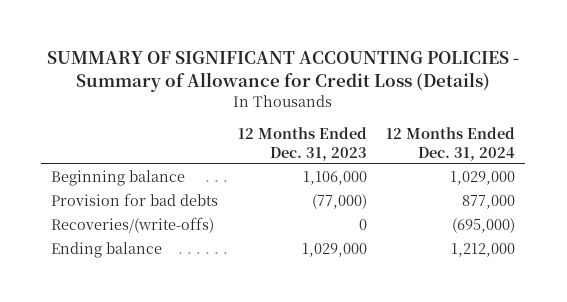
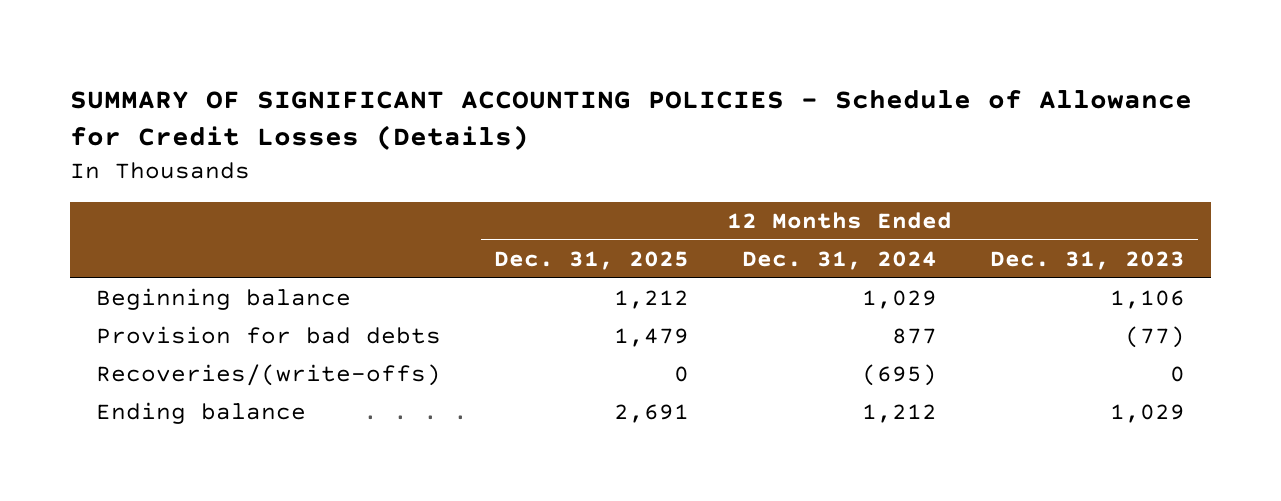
- SUMMARY OF SIGNIFICANT ACCOUNTING POLICIES - Summary of Allowance for Credit Loss (Details)
+ SUMMARY OF SIGNIFICANT ACCOUNTING POLICIES - Schedule of Allowance for Credit Losses (Details)
- | 12 Months Ended Dec. 31, 2023 | 12 Months Ended Dec. 31, 2024
+ | 12 Months Ended Dec. 31, 2025 | 12 Months Ended Dec. 31, 2024 | 12 Months Ended Dec. 31, 2023
- Beginning balance | 1,106,000 | 1,029,000
- Provision for bad debts | (77,000) | 877,000
- Recoveries/(write-offs) | 0 | (695,000)
- Ending balance | 1,029,000 | 1,212,000
+ Beginning balance | 1,212 | 1,029 | 1,106
+ Provision for bad debts | 1,479 | 877 | (77)
+ Recoveries/(write-offs) | 0 | (695) | 0
+ Ending balance | 2,691 | 1,212 | 1,029

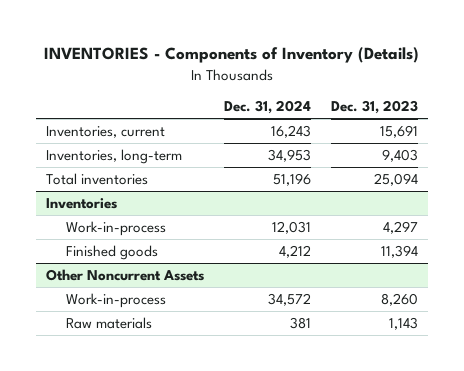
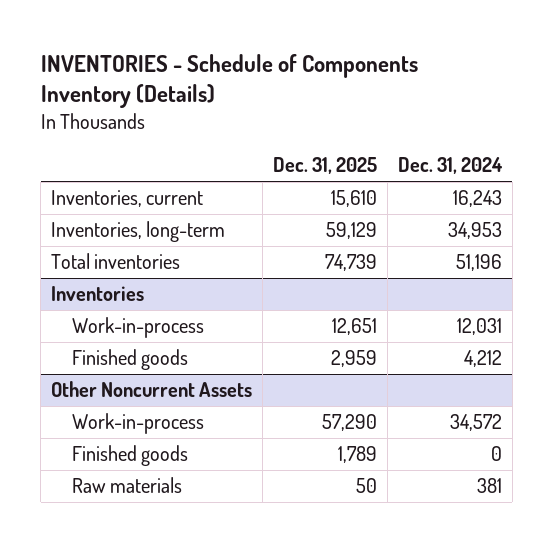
- INVENTORIES - Components of Inventory (Details)
+ INVENTORIES - Schedule of Components Inventory (Details)
- | Dec. 31, 2024 | Dec. 31, 2023
+ | Dec. 31, 2025 | Dec. 31, 2024
@ Other Noncurrent Assets
+ Finished goods | 1,789 | 0

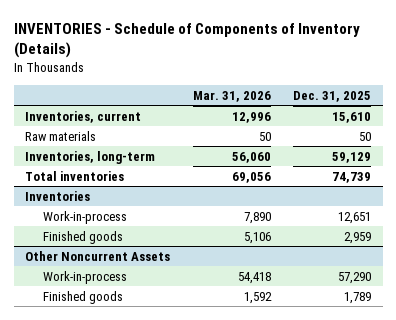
- INVENTORIES - Schedule of Components Inventory (Details)
+ INVENTORIES - Schedule of Components of Inventory (Details)
- | Dec. 31, 2025 | Dec. 31, 2024
+ | Mar. 31, 2026 | Dec. 31, 2025
+ Raw materials | 50 | 50
@ Other Noncurrent Assets
- Raw materials | 50 | 381

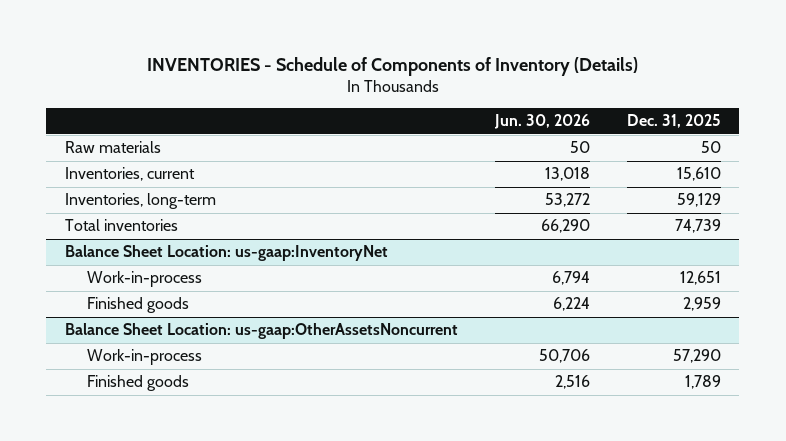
- | Mar. 31, 2026 | Dec. 31, 2025
+ | Jun. 30, 2026 | Dec. 31, 2025
moved down: Inventories, current | 13,018 | 15,610
- Inventories
+ Balance Sheet Location: us-gaap:InventoryNet
- Other Noncurrent Assets
+ Balance Sheet Location: us-gaap:OtherAssetsNoncurrent

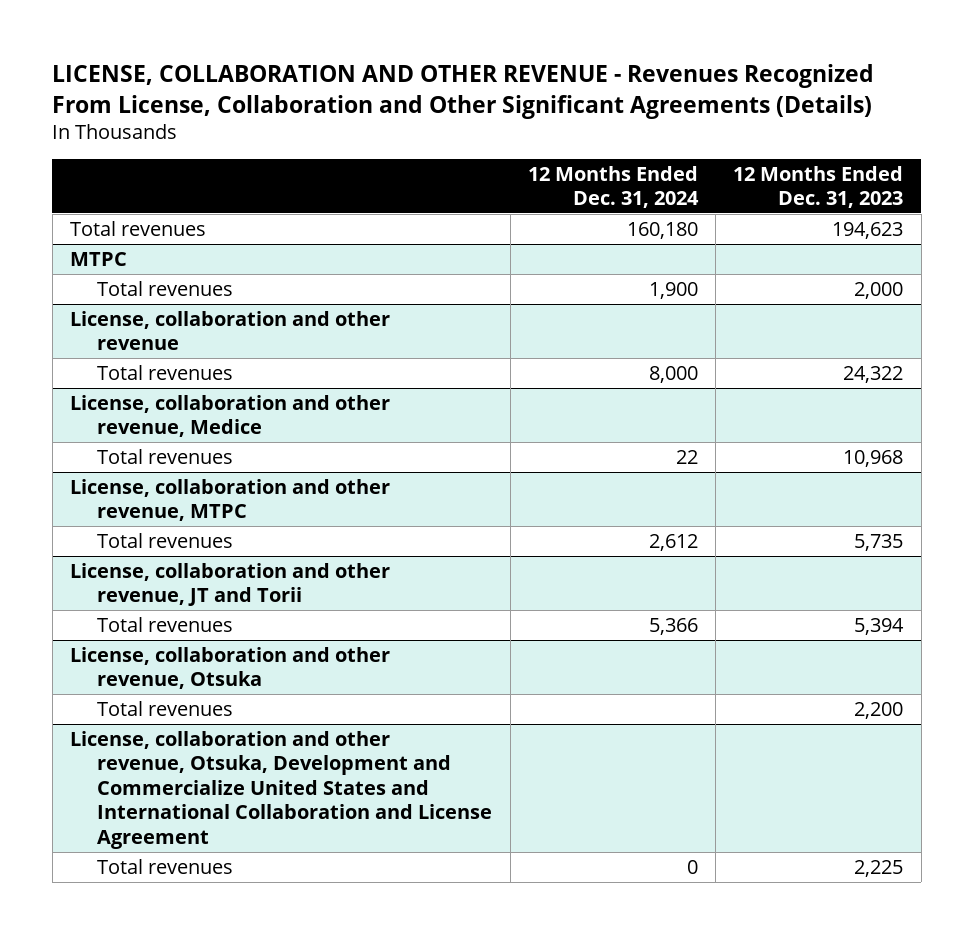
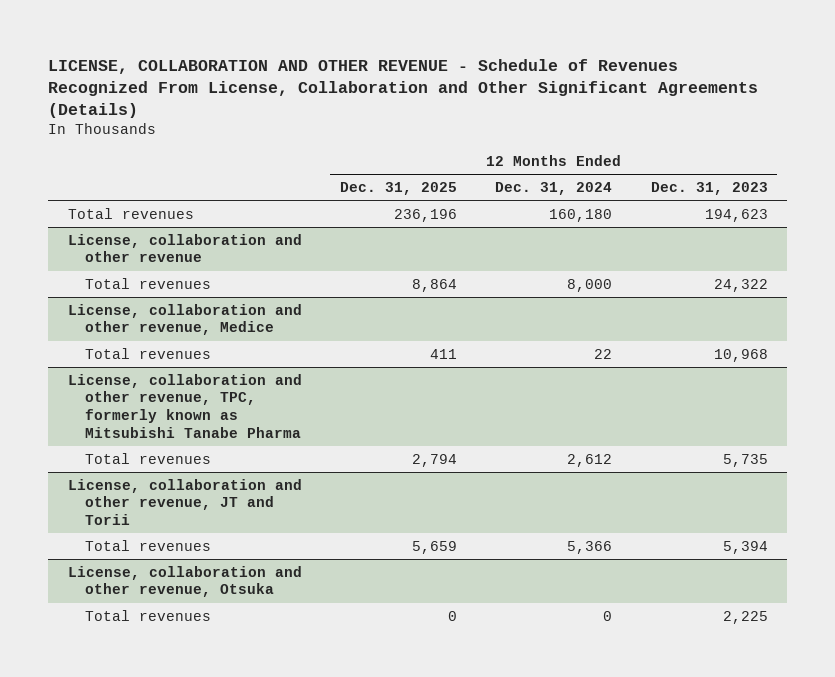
- LICENSE, COLLABORATION AND OTHER REVENUE - Revenues Recognized From License, Collaboration and Other Significant Agreements (Details)
+ LICENSE, COLLABORATION AND OTHER REVENUE - Schedule of Revenues Recognized From License, Collaboration and Other Significant Agreements (Details)
- | 12 Months Ended Dec. 31, 2024 | 12 Months Ended Dec. 31, 2023
+ | 12 Months Ended Dec. 31, 2025 | 12 Months Ended Dec. 31, 2024 | 12 Months Ended Dec. 31, 2023
- MTPC
- Total revenues | 1,900 | 2,000
- License, collaboration and other revenue, MTPC
+ License, collaboration and other revenue, TPC, formerly known as Mitsubishi Tanabe Pharma
@ License, collaboration and other revenue, Otsuka
- Total revenues | | 2,200
- License, collaboration and other revenue, Otsuka, Development and Commercialize United States and International Collaboration and License Agreement

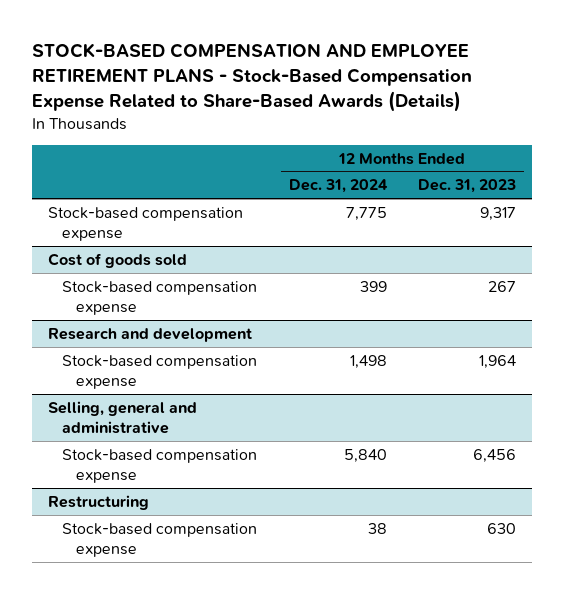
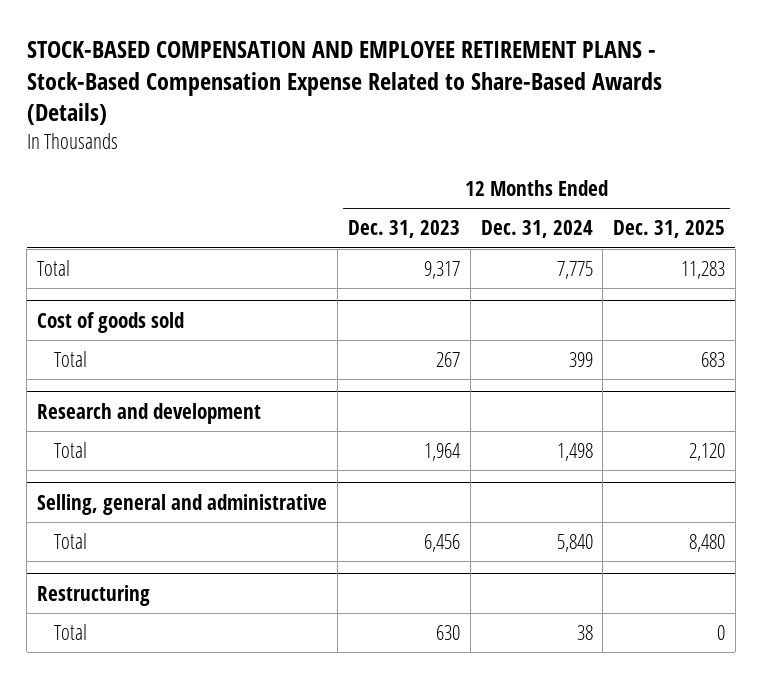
- | 12 Months Ended Dec. 31, 2024 | 12 Months Ended Dec. 31, 2023
+ | 12 Months Ended Dec. 31, 2023 | 12 Months Ended Dec. 31, 2024 | 12 Months Ended Dec. 31, 2025
- Stock-based compensation expense | 7,775 | 9,317
+ Total | 9,317 | 7,775 | 11,283
@ Cost of goods sold
- Stock-based compensation expense | 399 | 267
+ Total | 267 | 399 | 683
@ Research and development
- Stock-based compensation expense | 1,498 | 1,964
+ Total | 1,964 | 1,498 | 2,120
@ Selling, general and administrative
- Stock-based compensation expense | 5,840 | 6,456
+ Total | 6,456 | 5,840 | 8,480
@ Restructuring
- Stock-based compensation expense | 38 | 630
+ Total | 630 | 38 | 0

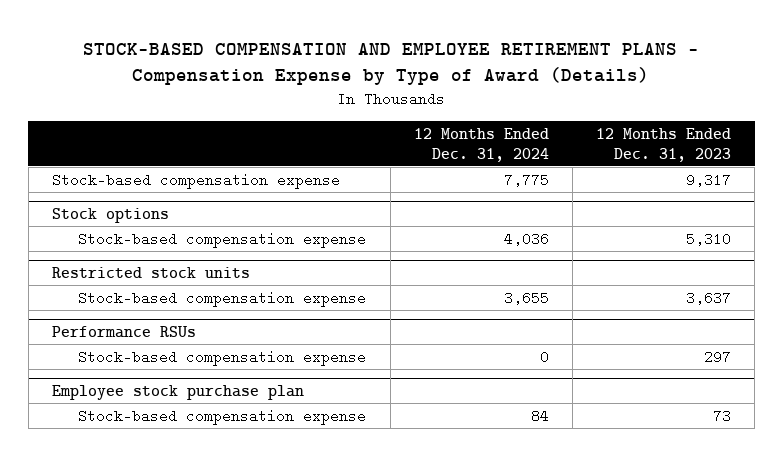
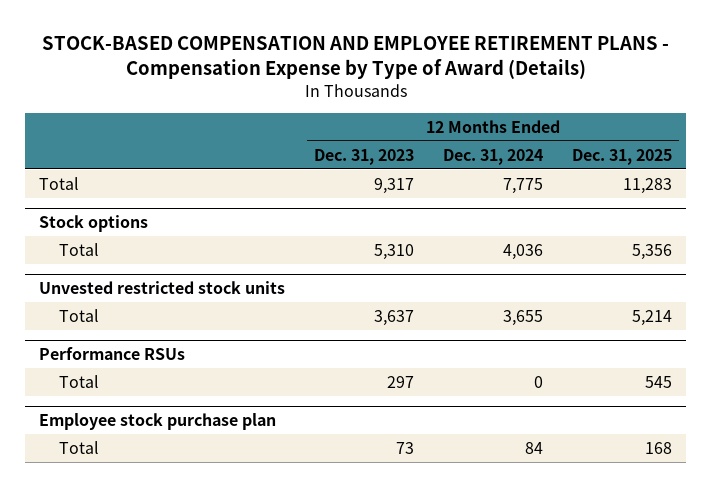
- | 12 Months Ended Dec. 31, 2024 | 12 Months Ended Dec. 31, 2023
+ | 12 Months Ended Dec. 31, 2023 | 12 Months Ended Dec. 31, 2024 | 12 Months Ended Dec. 31, 2025
- Stock-based compensation expense | 7,775 | 9,317
+ Total | 9,317 | 7,775 | 11,283
@ Stock options
- Stock-based compensation expense | 4,036 | 5,310
- Restricted stock units
- Stock-based compensation expense | 3,655 | 3,637
@ Stock options
+ Total | 5,310 | 4,036 | 5,356
+ Unvested restricted stock units
+ Total | 3,637 | 3,655 | 5,214
@ Performance RSUs
- Stock-based compensation expense | 0 | 297
+ Total | 297 | 0 | 545
@ Employee stock purchase plan
- Stock-based compensation expense | 84 | 73
+ Total | 73 | 84 | 168

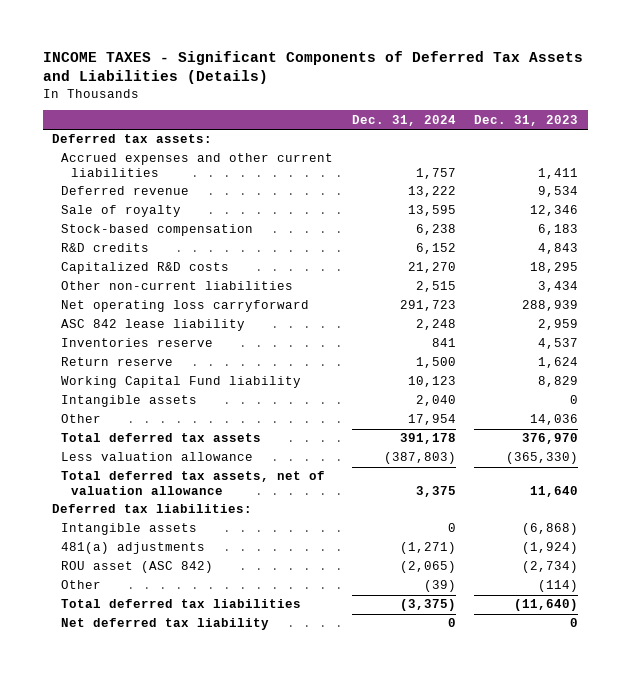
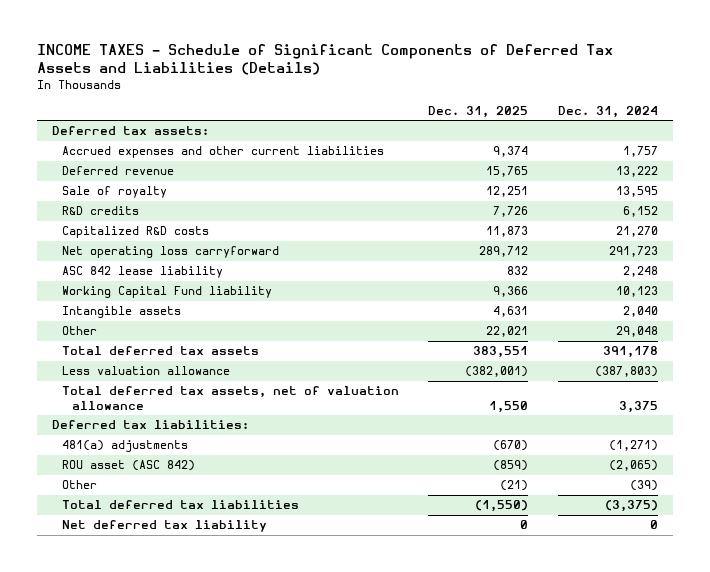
- INCOME TAXES - Significant Components of Deferred Tax Assets and Liabilities (Details)
+ INCOME TAXES - Schedule of Significant Components of Deferred Tax Assets and Liabilities (Details)
- | Dec. 31, 2024 | Dec. 31, 2023
+ | Dec. 31, 2025 | Dec. 31, 2024
- Stock-based compensation | 6,238 | 6,183
- Other non-current liabilities | 2,515 | 3,434
- Inventories reserve | 841 | 4,537
- Return reserve | 1,500 | 1,624
- Other | 17,954 | 14,036
+ Other | 22,021 | 29,048
- Intangible assets | 0 | (6,868)

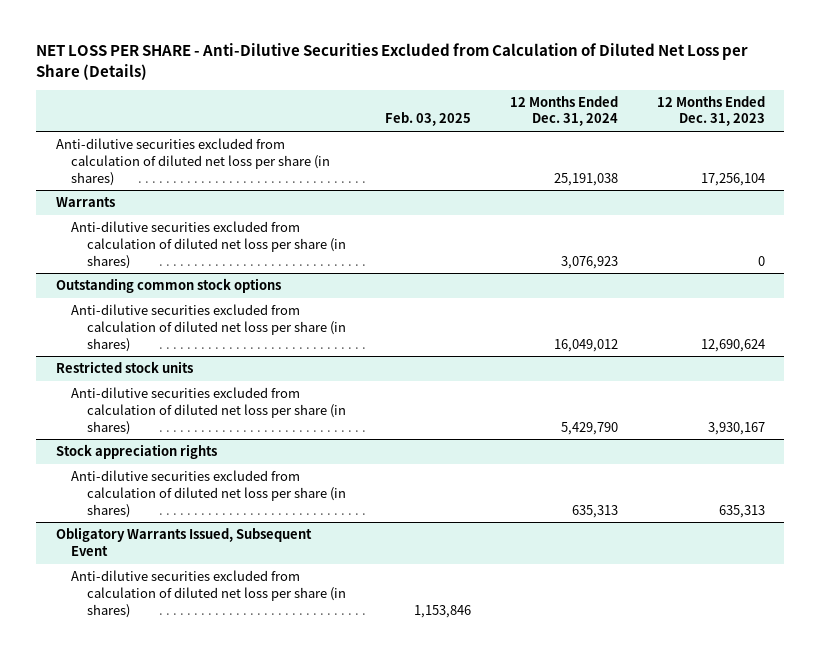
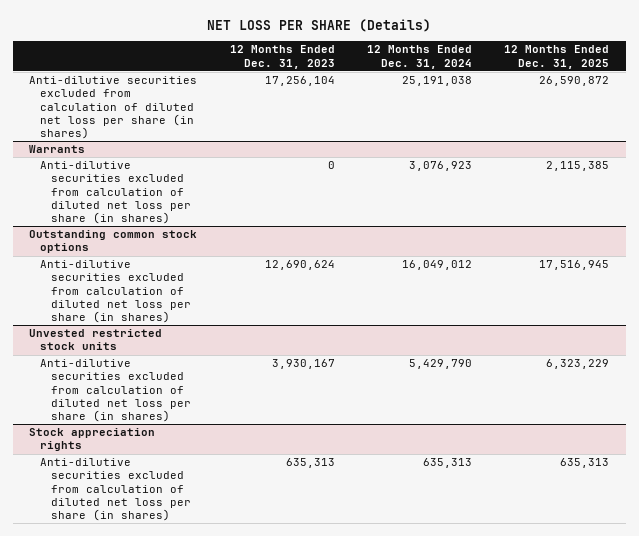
- NET LOSS PER SHARE - Anti-Dilutive Securities Excluded from Calculation of Diluted Net Loss per Share (Details)
+ NET LOSS PER SHARE (Details)
- | Feb. 03, 2025 | 12 Months Ended Dec. 31, 2024 | 12 Months Ended Dec. 31, 2023
+ | 12 Months Ended Dec. 31, 2023 | 12 Months Ended Dec. 31, 2024 | 12 Months Ended Dec. 31, 2025
- Restricted stock units
+ Unvested restricted stock units
- Obligatory Warrants Issued, Subsequent Event
- Anti-dilutive securities excluded from calculation of diluted net loss per share (in shares) | 1,153,846 | |

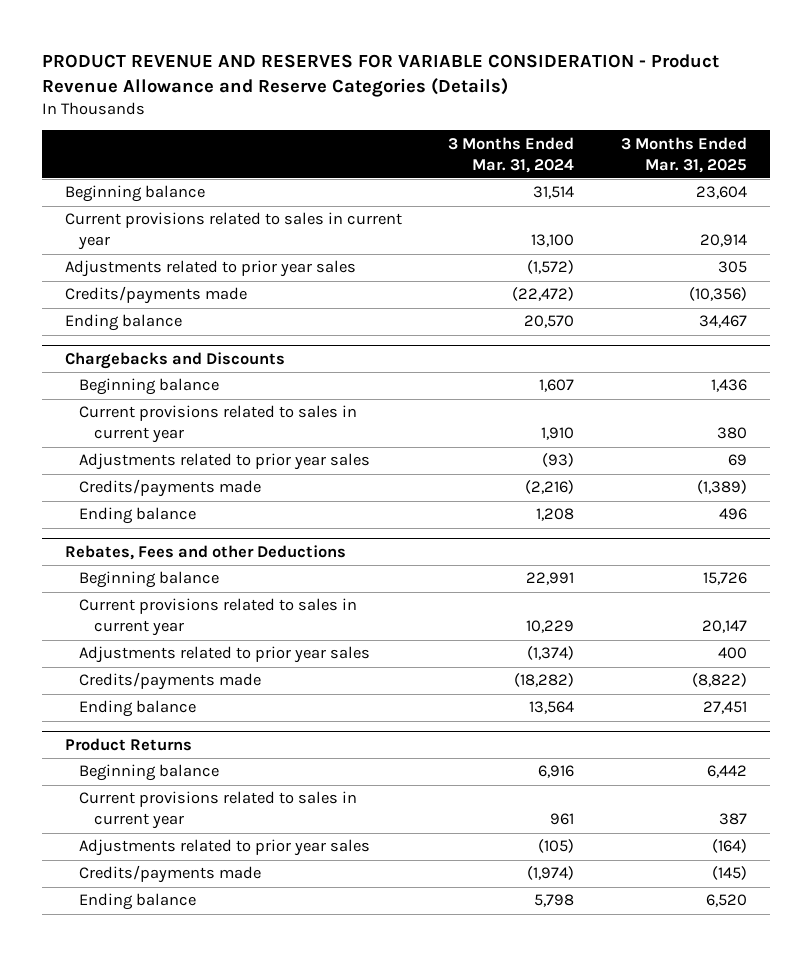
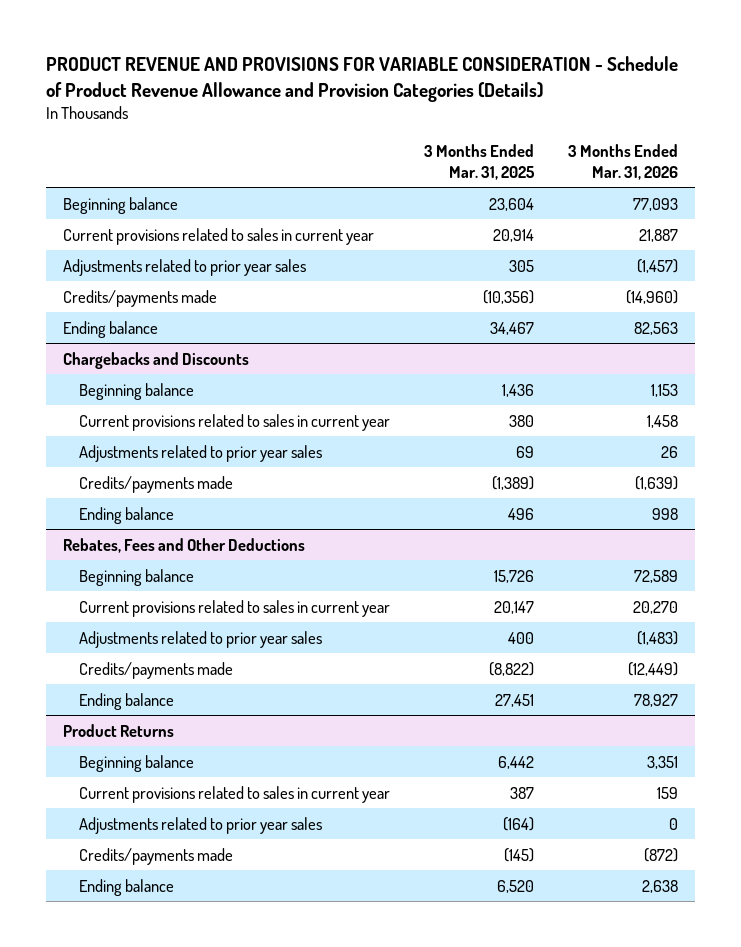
- PRODUCT REVENUE AND RESERVES FOR VARIABLE CONSIDERATION - Product Revenue Allowance and Reserve Categories (Details)
+ PRODUCT REVENUE AND PROVISIONS FOR VARIABLE CONSIDERATION - Schedule of Product Revenue Allowance and Provision Categories (Details)
- | 3 Months Ended Mar. 31, 2024 | 3 Months Ended Mar. 31, 2025
+ | 3 Months Ended Mar. 31, 2025 | 3 Months Ended Mar. 31, 2026
- Rebates, Fees and other Deductions
+ Rebates, Fees and Other Deductions

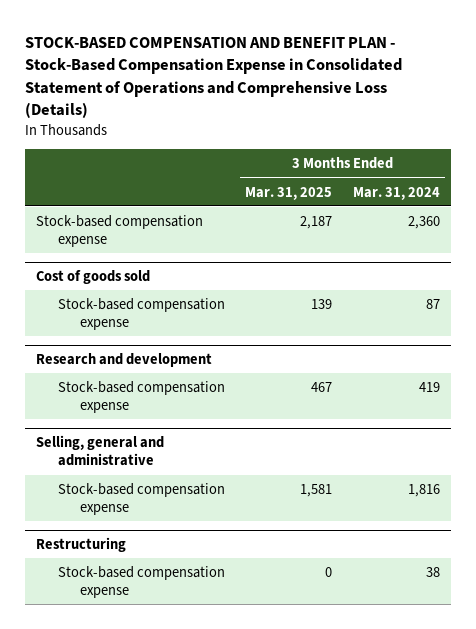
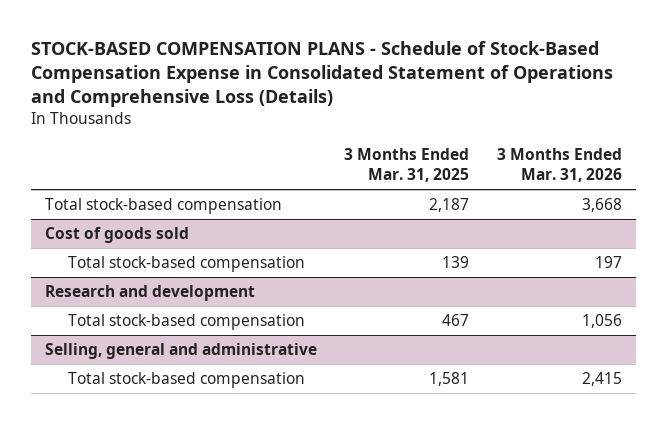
- STOCK-BASED COMPENSATION AND BENEFIT PLAN - Stock-Based Compensation Expense in Consolidated Statement of Operations and Comprehensive Loss (Details)
+ STOCK-BASED COMPENSATION PLANS - Schedule of Stock-Based Compensation Expense in Consolidated Statement of Operations and Comprehensive Loss (Details)
- | 3 Months Ended Mar. 31, 2025 | 3 Months Ended Mar. 31, 2024
+ | 3 Months Ended Mar. 31, 2025 | 3 Months Ended Mar. 31, 2026
- Stock-based compensation expense | 2,187 | 2,360
+ Total stock-based compensation | 2,187 | 3,668
@ Cost of goods sold
- Stock-based compensation expense | 139 | 87
+ Total stock-based compensation | 139 | 197
@ Research and development
- Stock-based compensation expense | 467 | 419
+ Total stock-based compensation | 467 | 1,056
@ Selling, general and administrative
- Stock-based compensation expense | 1,581 | 1,816
- Restructuring
- Stock-based compensation expense | 0 | 38
@ Selling, general and administrative
+ Total stock-based compensation | 1,581 | 2,415

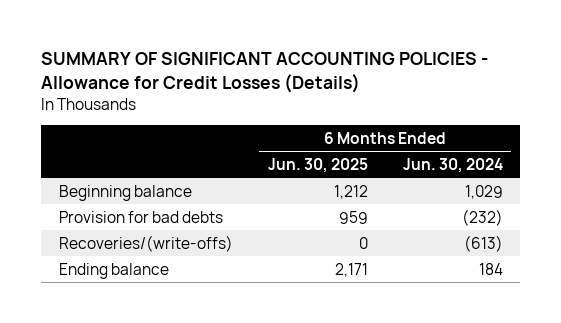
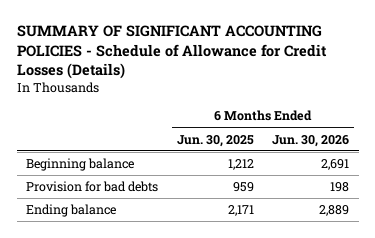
- SUMMARY OF SIGNIFICANT ACCOUNTING POLICIES - Allowance for Credit Losses (Details)
+ SUMMARY OF SIGNIFICANT ACCOUNTING POLICIES - Schedule of Allowance for Credit Losses (Details)
- | 6 Months Ended Jun. 30, 2025 | 6 Months Ended Jun. 30, 2024
+ | 6 Months Ended Jun. 30, 2025 | 6 Months Ended Jun. 30, 2026
- Recoveries/(write-offs) | 0 | (613)

